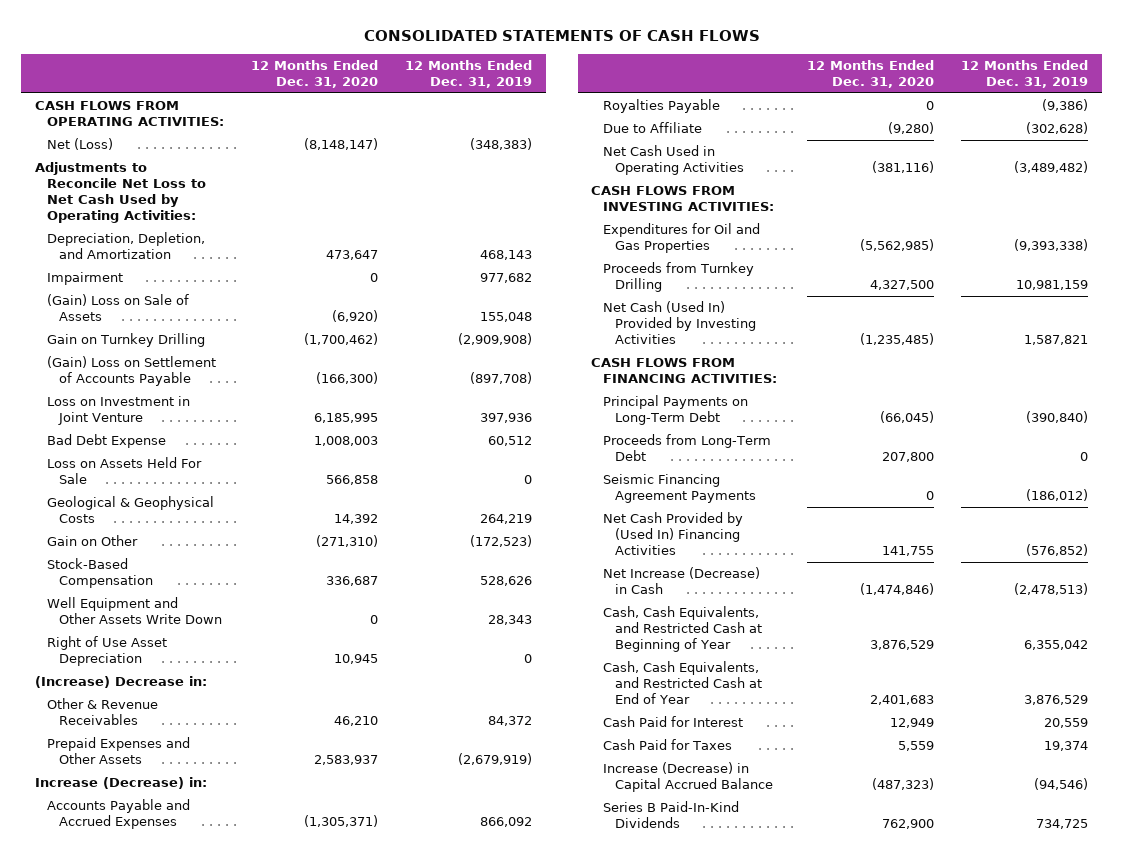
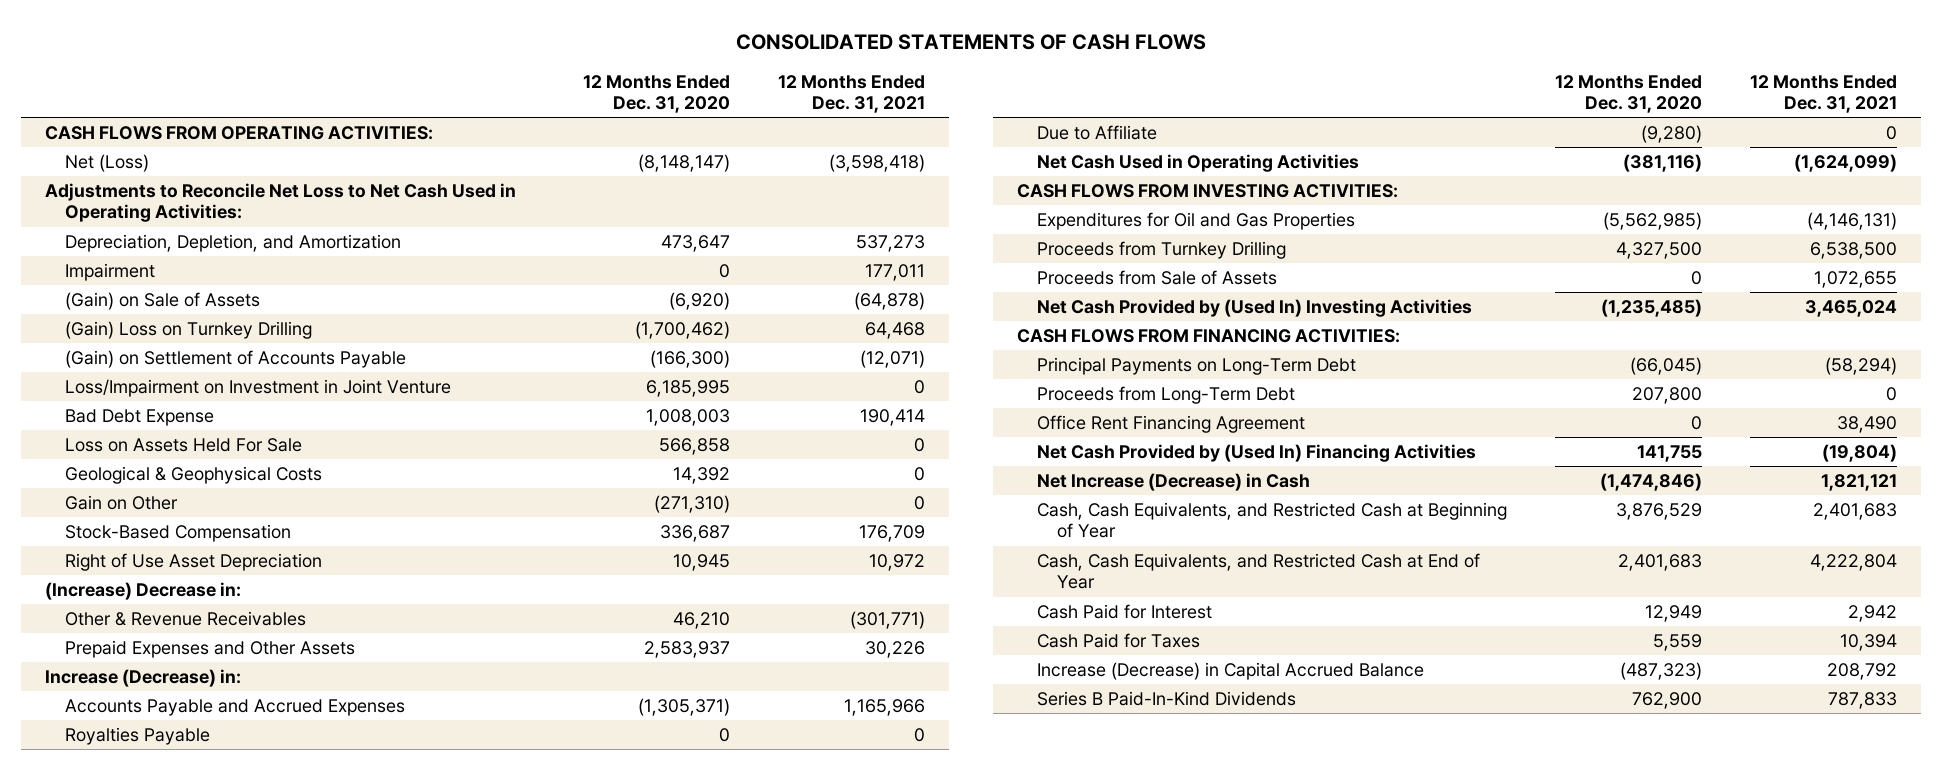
- | 12 Months Ended Dec. 31, 2020 | 12 Months Ended Dec. 31, 2019
+ | 12 Months Ended Dec. 31, 2020 | 12 Months Ended Dec. 31, 2021
- Adjustments to Reconcile Net Loss to Net Cash Used by Operating Activities:
+ Adjustments to Reconcile Net Loss to Net Cash Used in Operating Activities:
- (Gain) Loss on Sale of Assets | (6,920) | 155,048
- Gain on Turnkey Drilling | (1,700,462) | (2,909,908)
- (Gain) Loss on Settlement of Accounts Payable | (166,300) | (897,708)
- Loss on Investment in Joint Venture | 6,185,995 | 397,936
+ (Gain) on Sale of Assets | (6,920) | (64,878)
+ (Gain) Loss on Turnkey Drilling | (1,700,462) | 64,468
+ (Gain) on Settlement of Accounts Payable | (166,300) | (12,071)
+ Loss/Impairment on Investment in Joint Venture | 6,185,995 | 0
- Well Equipment and Other Assets Write Down | 0 | 28,343
- Net Cash (Used In) Provided by Investing Activities | (1,235,485) | 1,587,821
+ Proceeds from Sale of Assets | 0 | 1,072,655
+ Net Cash Provided by (Used In) Investing Activities | (1,235,485) | 3,465,024
- Seismic Financing Agreement Payments | 0 | (186,012)
+ Office Rent Financing Agreement | 0 | 38,490

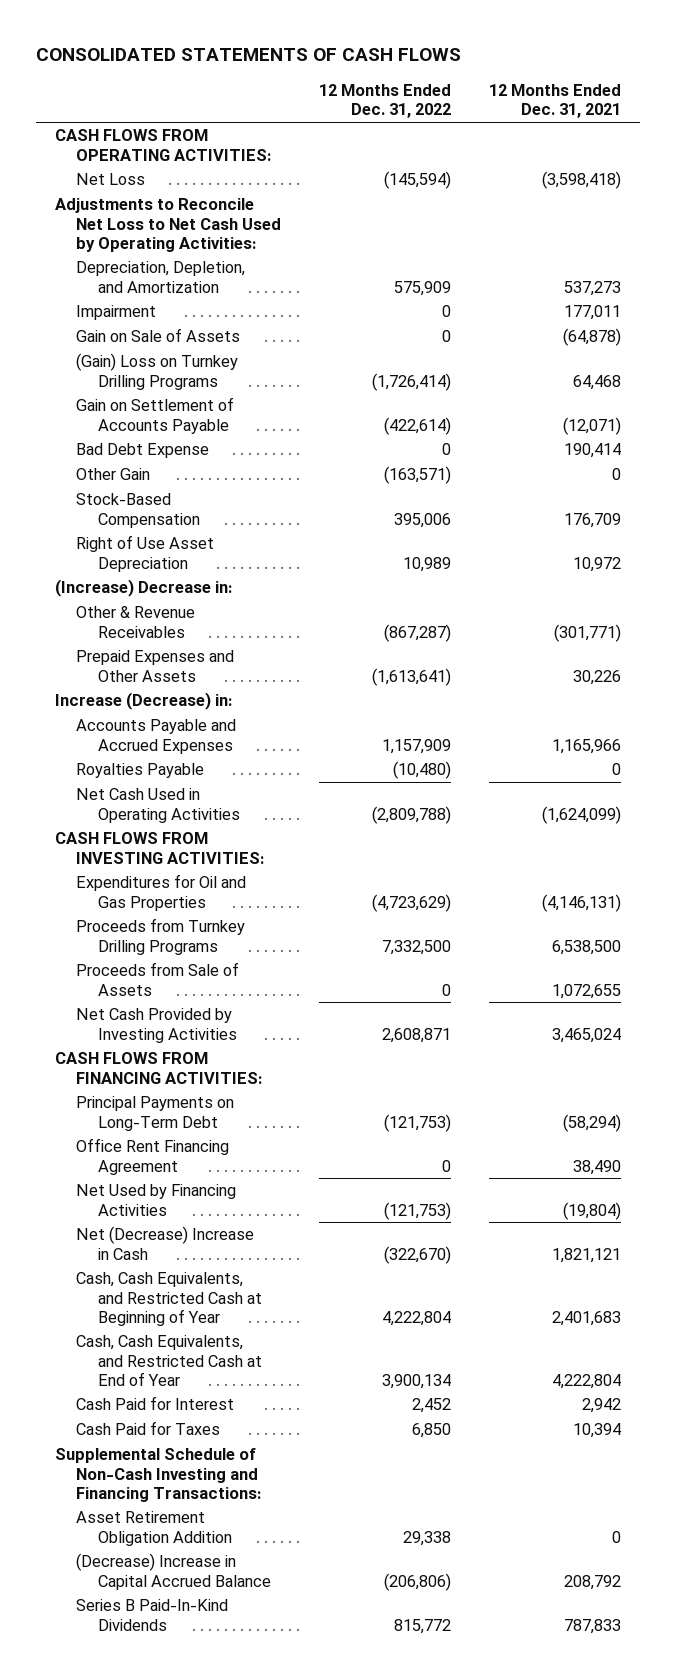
- | 12 Months Ended Dec. 31, 2020 | 12 Months Ended Dec. 31, 2021
+ | 12 Months Ended Dec. 31, 2022 | 12 Months Ended Dec. 31, 2021
- Net (Loss) | (8,148,147) | (3,598,418)
- Adjustments to Reconcile Net Loss to Net Cash Used in Operating Activities:
+ Net Loss | (145,594) | (3,598,418)
+ Adjustments to Reconcile Net Loss to Net Cash Used by Operating Activities:
- (Gain) on Sale of Assets | (6,920) | (64,878)
- (Gain) Loss on Turnkey Drilling | (1,700,462) | 64,468
- (Gain) on Settlement of Accounts Payable | (166,300) | (12,071)
- Loss/Impairment on Investment in Joint Venture | 6,185,995 | 0
+ Gain on Sale of Assets | 0 | (64,878)
+ (Gain) Loss on Turnkey Drilling Programs | (1,726,414) | 64,468
+ Gain on Settlement of Accounts Payable | (422,614) | (12,071)
- Loss on Assets Held For Sale | 566,858 | 0
- Geological & Geophysical Costs | 14,392 | 0
- Gain on Other | (271,310) | 0
+ Other Gain | (163,571) | 0
- Due to Affiliate | (9,280) | 0
- Proceeds from Turnkey Drilling | 4,327,500 | 6,538,500
+ Proceeds from Turnkey Drilling Programs | 7,332,500 | 6,538,500
- Net Cash Provided by (Used In) Investing Activities | (1,235,485) | 3,465,024
+ Net Cash Provided by Investing Activities | 2,608,871 | 3,465,024
- Proceeds from Long-Term Debt | 207,800 | 0
- Net Cash Provided by (Used In) Financing Activities | 141,755 | (19,804)
- Net Increase (Decrease) in Cash | (1,474,846) | 1,821,121
+ Net Used by Financing Activities | (121,753) | (19,804)
+ Net (Decrease) Increase in Cash | (322,670) | 1,821,121
- Increase (Decrease) in Capital Accrued Balance | (487,323) | 208,792
+ Supplemental Schedule of Non-Cash Investing and Financing Transactions:
+ Asset Retirement Obligation Addition | 29,338 | 0
+ (Decrease) Increase in Capital Accrued Balance | (206,806) | 208,792

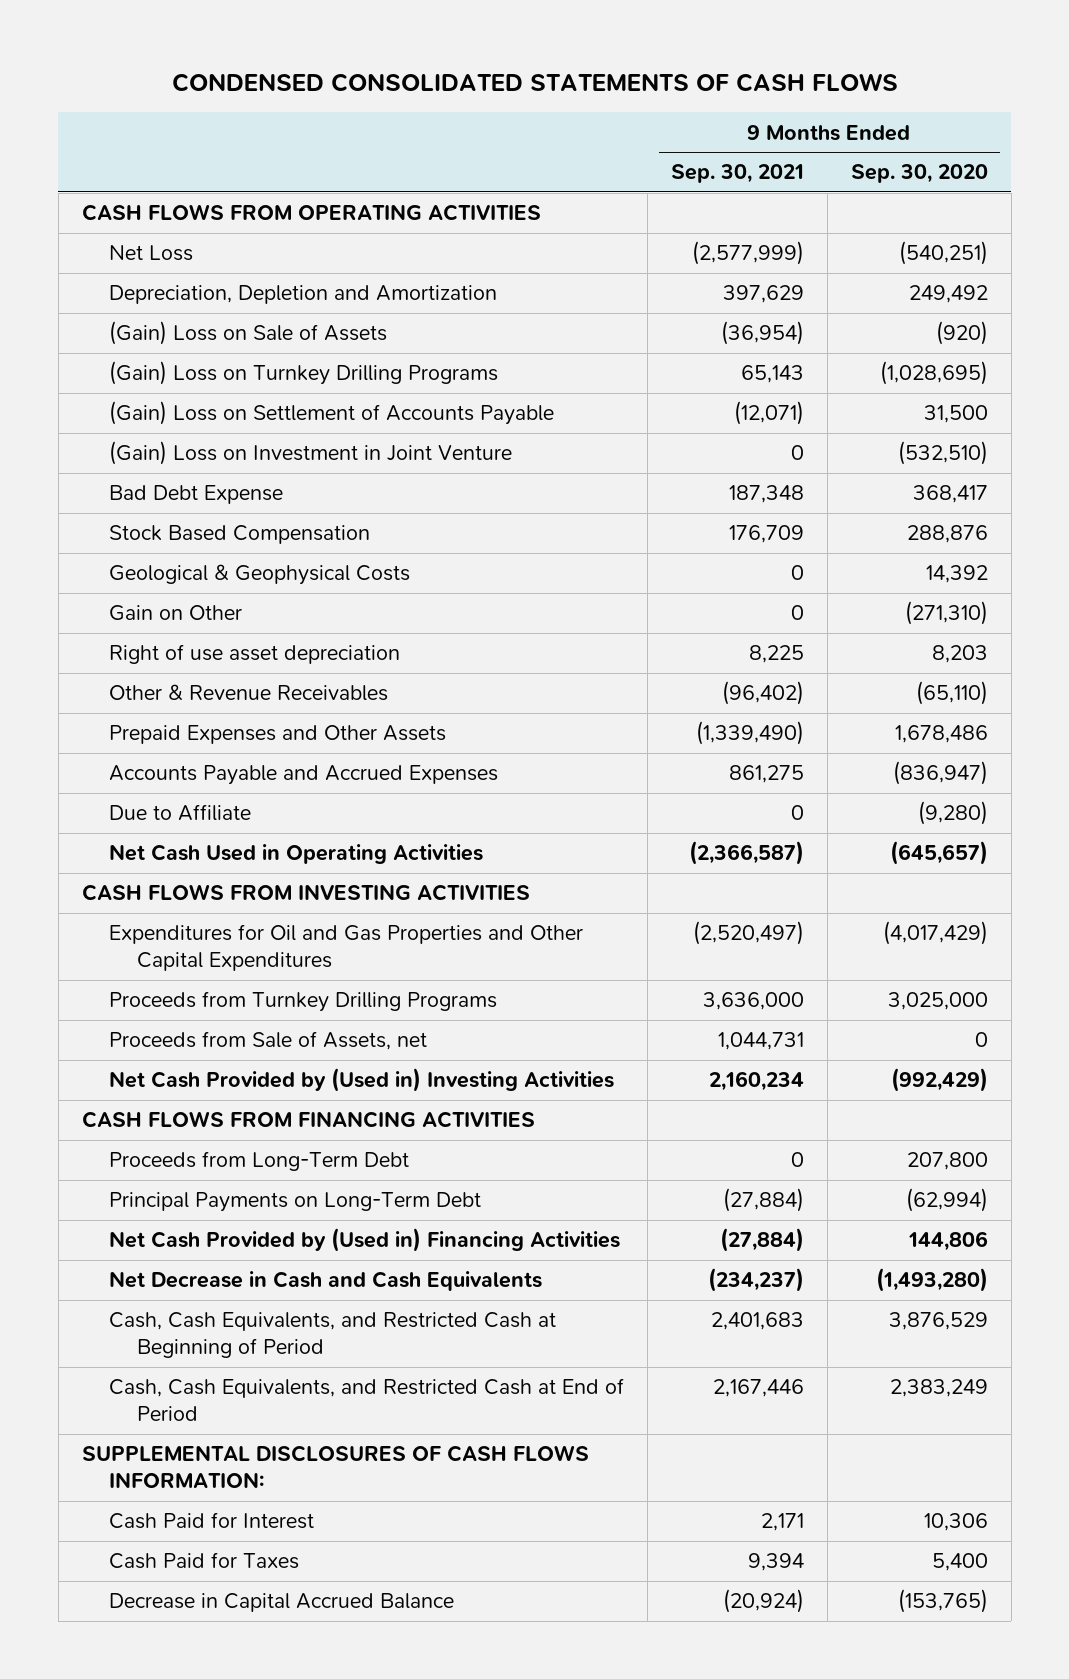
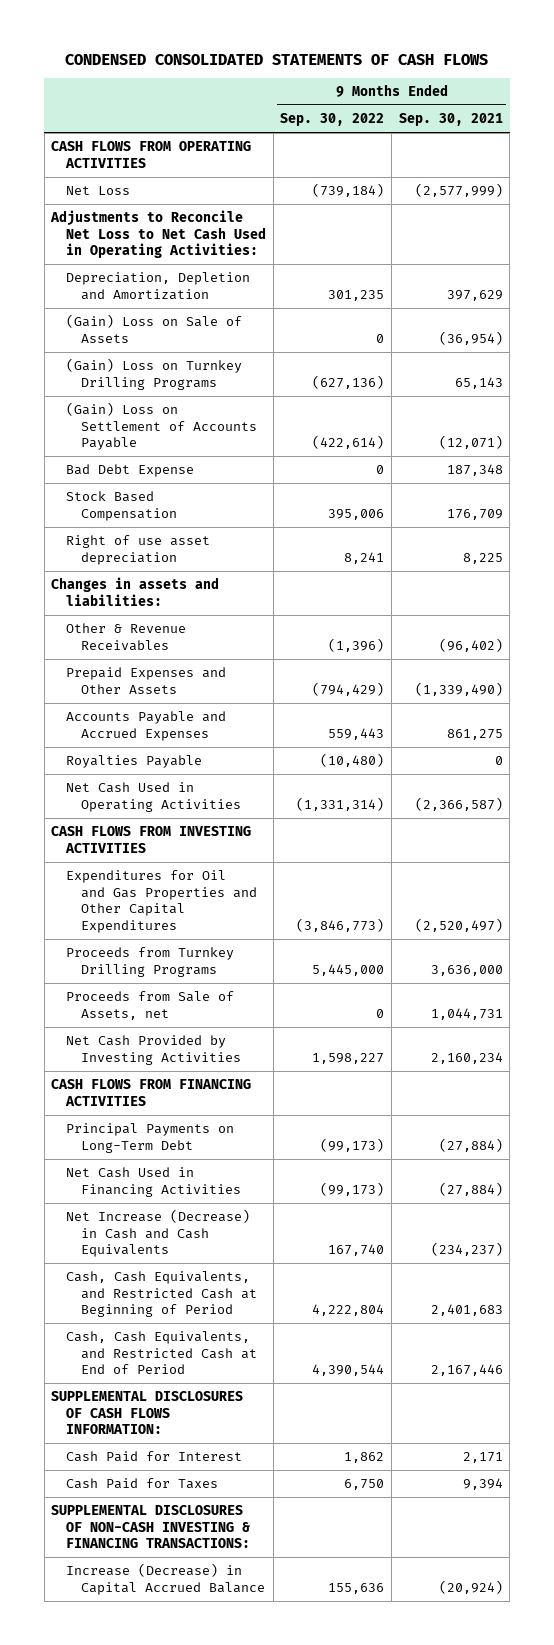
- | 9 Months Ended Sep. 30, 2021 | 9 Months Ended Sep. 30, 2020
+ | 9 Months Ended Sep. 30, 2022 | 9 Months Ended Sep. 30, 2021
+ Adjustments to Reconcile Net Loss to Net Cash Used in Operating Activities:
- (Gain) Loss on Investment in Joint Venture | 0 | (532,510)
- Geological & Geophysical Costs | 0 | 14,392
- Gain on Other | 0 | (271,310)
+ Changes in assets and liabilities:
- Due to Affiliate | 0 | (9,280)
+ Royalties Payable | (10,480) | 0
- Net Cash Provided by (Used in) Investing Activities | 2,160,234 | (992,429)
+ Net Cash Provided by Investing Activities | 1,598,227 | 2,160,234
- Proceeds from Long-Term Debt | 0 | 207,800
- Net Cash Provided by (Used in) Financing Activities | (27,884) | 144,806
- Net Decrease in Cash and Cash Equivalents | (234,237) | (1,493,280)
+ Net Cash Used in Financing Activities | (99,173) | (27,884)
+ Net Increase (Decrease) in Cash and Cash Equivalents | 167,740 | (234,237)
- Decrease in Capital Accrued Balance | (20,924) | (153,765)
+ SUPPLEMENTAL DISCLOSURES OF NON-CASH INVESTING & FINANCING TRANSACTIONS:
+ Increase (Decrease) in Capital Accrued Balance | 155,636 | (20,924)

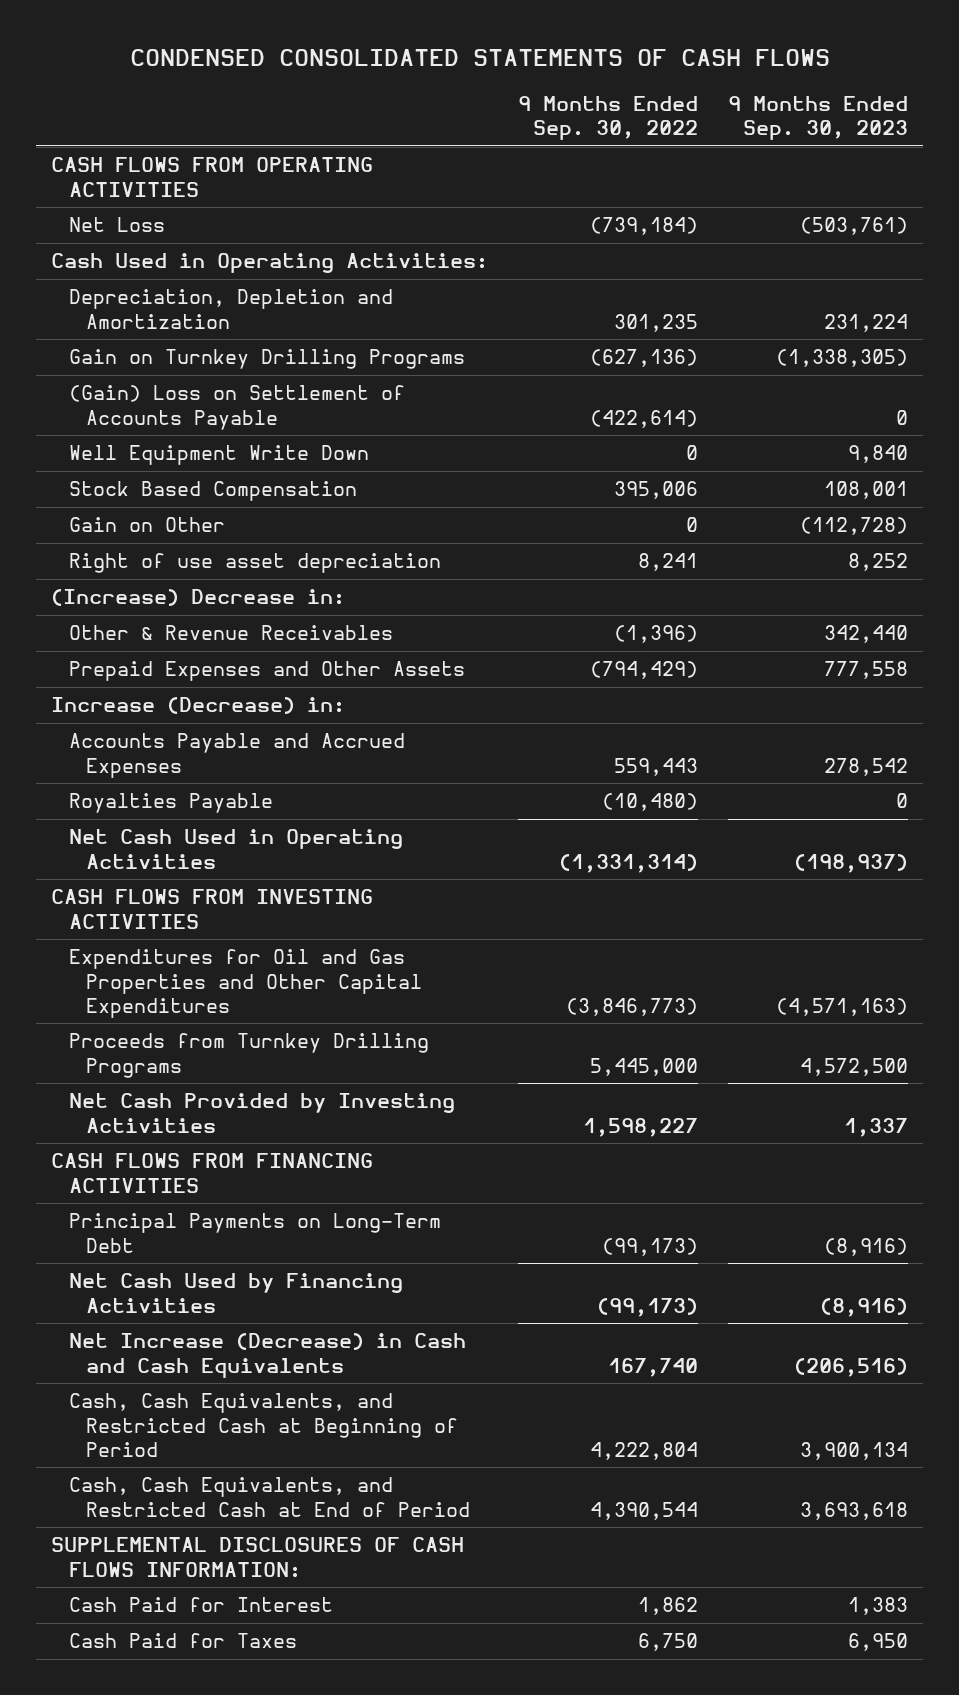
- | 9 Months Ended Sep. 30, 2022 | 9 Months Ended Sep. 30, 2021
+ | 9 Months Ended Sep. 30, 2022 | 9 Months Ended Sep. 30, 2023
- Adjustments to Reconcile Net Loss to Net Cash Used in Operating Activities:
+ Cash Used in Operating Activities:
- (Gain) Loss on Sale of Assets | 0 | (36,954)
- (Gain) Loss on Turnkey Drilling Programs | (627,136) | 65,143
+ Gain on Turnkey Drilling Programs | (627,136) | (1,338,305)
- Bad Debt Expense | 0 | 187,348
+ Well Equipment Write Down | 0 | 9,840
+ Gain on Other | 0 | (112,728)
- Changes in assets and liabilities:
+ (Increase) Decrease in:
+ Increase (Decrease) in:
- Proceeds from Sale of Assets, net | 0 | 1,044,731
- Net Cash Used in Financing Activities | (99,173) | (27,884)
+ Net Cash Used by Financing Activities | (99,173) | (8,916)
- SUPPLEMENTAL DISCLOSURES OF NON-CASH INVESTING & FINANCING TRANSACTIONS:
- Increase (Decrease) in Capital Accrued Balance | 155,636 | (20,924)

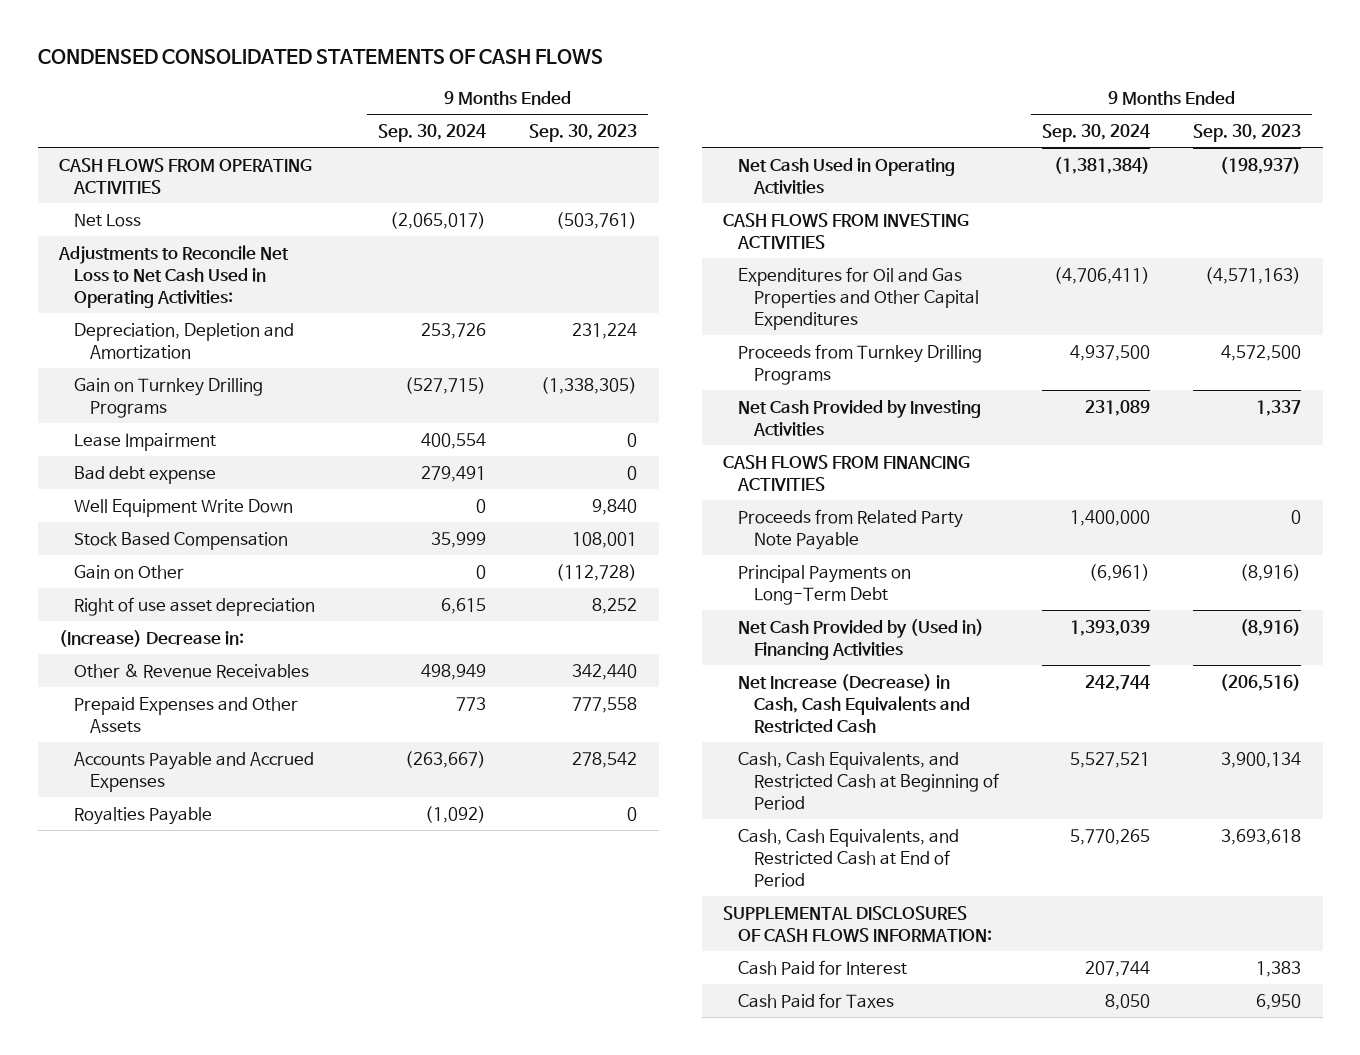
- | 9 Months Ended Sep. 30, 2022 | 9 Months Ended Sep. 30, 2023
+ | 9 Months Ended Sep. 30, 2024 | 9 Months Ended Sep. 30, 2023
- Cash Used in Operating Activities:
+ Adjustments to Reconcile Net Loss to Net Cash Used in Operating Activities:
- (Gain) Loss on Settlement of Accounts Payable | (422,614) | 0
+ Lease Impairment | 400,554 | 0
+ Bad debt expense | 279,491 | 0
- Increase (Decrease) in:
+ Proceeds from Related Party Note Payable | 1,400,000 | 0
- Net Cash Used by Financing Activities | (99,173) | (8,916)
- Net Increase (Decrease) in Cash and Cash Equivalents | 167,740 | (206,516)
+ Net Cash Provided by (Used in) Financing Activities | 1,393,039 | (8,916)
+ Net Increase (Decrease) in Cash, Cash Equivalents and Restricted Cash | 242,744 | (206,516)

